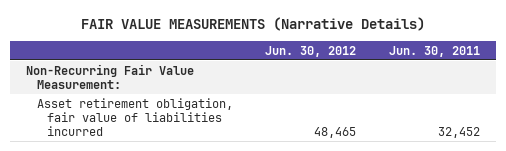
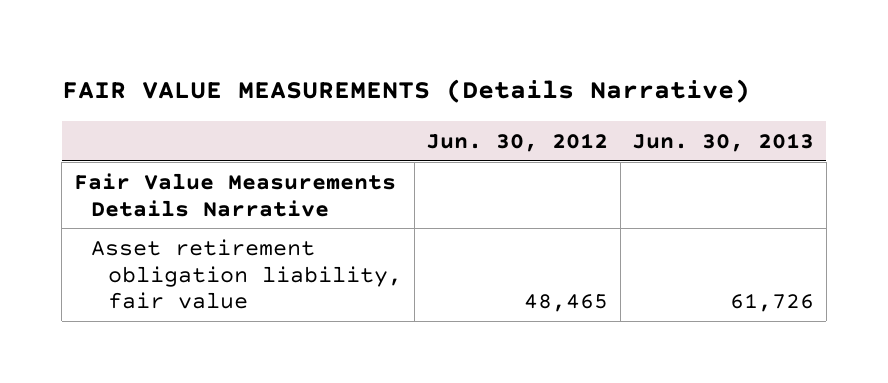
- FAIR VALUE MEASUREMENTS (Narrative Details)
+ FAIR VALUE MEASUREMENTS (Details Narrative)
- | Jun. 30, 2012 | Jun. 30, 2011
+ | Jun. 30, 2012 | Jun. 30, 2013
- Non-Recurring Fair Value Measurement:
- Asset retirement obligation, fair value of liabilities incurred | 48,465 | 32,452
+ Fair Value Measurements Details Narrative
+ Asset retirement obligation liability, fair value | 48,465 | 61,726

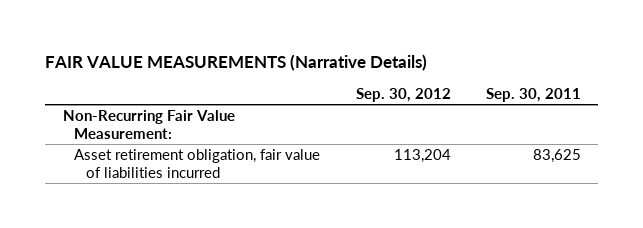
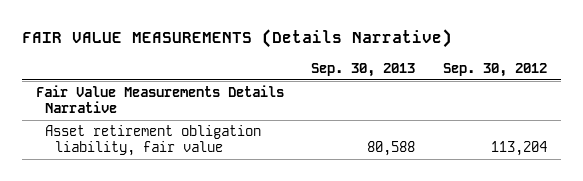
- FAIR VALUE MEASUREMENTS (Narrative Details)
+ FAIR VALUE MEASUREMENTS (Details Narrative)
- | Sep. 30, 2012 | Sep. 30, 2011
+ | Sep. 30, 2013 | Sep. 30, 2012
- Non-Recurring Fair Value Measurement:
- Asset retirement obligation, fair value of liabilities incurred | 113,204 | 83,625
+ Fair Value Measurements Details Narrative
+ Asset retirement obligation liability, fair value | 80,588 | 113,204

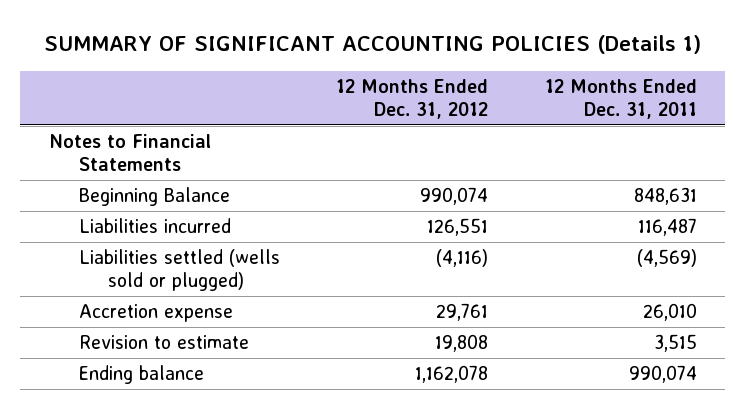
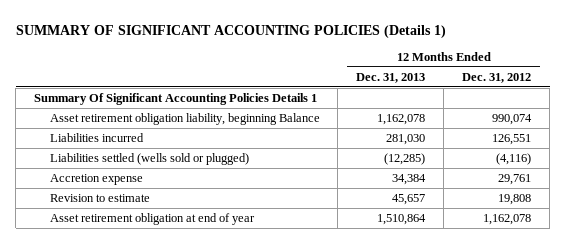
- | 12 Months Ended Dec. 31, 2012 | 12 Months Ended Dec. 31, 2011
+ | 12 Months Ended Dec. 31, 2013 | 12 Months Ended Dec. 31, 2012
- Notes to Financial Statements
- Beginning Balance | 990,074 | 848,631
+ Summary Of Significant Accounting Policies Details 1
+ Asset retirement obligation liability, beginning Balance | 1,162,078 | 990,074
- Ending balance | 1,162,078 | 990,074
+ Asset retirement obligation at end of year | 1,510,864 | 1,162,078

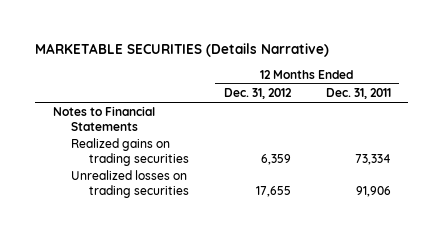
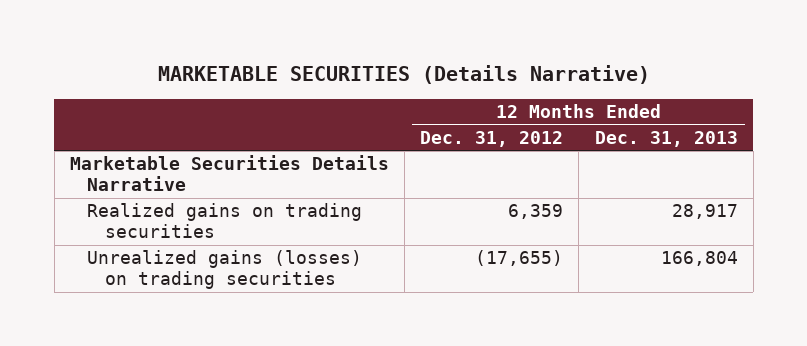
- | 12 Months Ended Dec. 31, 2012 | 12 Months Ended Dec. 31, 2011
+ | 12 Months Ended Dec. 31, 2012 | 12 Months Ended Dec. 31, 2013
- Notes to Financial Statements
+ Marketable Securities Details Narrative
- Unrealized losses on trading securities | 17,655 | 91,906
+ Unrealized gains (losses) on trading securities | (17,655) | 166,804

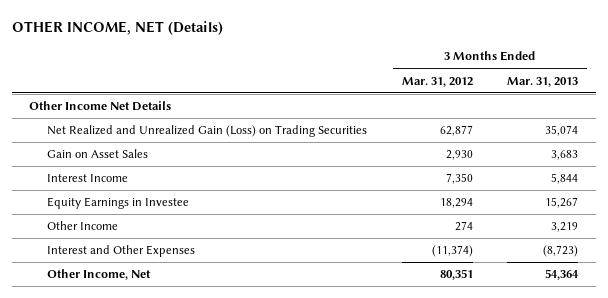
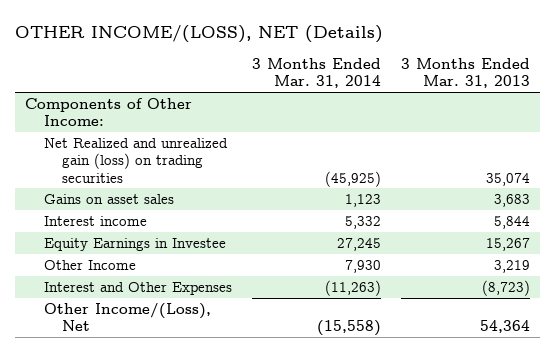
- OTHER INCOME, NET (Details)
+ OTHER INCOME/(LOSS), NET (Details)
- | 3 Months Ended Mar. 31, 2012 | 3 Months Ended Mar. 31, 2013
+ | 3 Months Ended Mar. 31, 2014 | 3 Months Ended Mar. 31, 2013
- Other Income Net Details
- Net Realized and Unrealized Gain (Loss) on Trading Securities | 62,877 | 35,074
- Gain on Asset Sales | 2,930 | 3,683
- Interest Income | 7,350 | 5,844
+ Components of Other Income:
+ Net Realized and unrealized gain (loss) on trading securities | (45,925) | 35,074
+ Gains on asset sales | 1,123 | 3,683
+ Interest income | 5,332 | 5,844
- Other Income, Net | 80,351 | 54,364
+ Other Income/(Loss), Net | (15,558) | 54,364

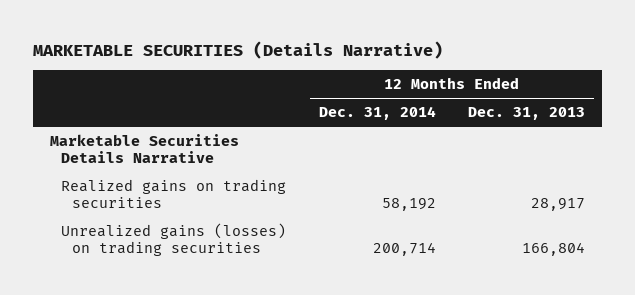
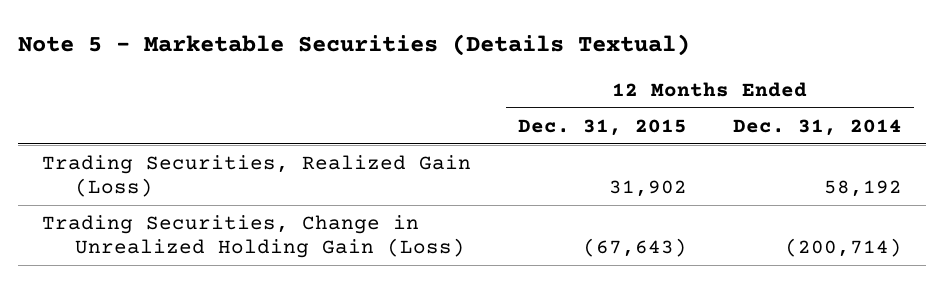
- MARKETABLE SECURITIES (Details Narrative)
+ Note 5 - Marketable Securities (Details Textual)
- | 12 Months Ended Dec. 31, 2014 | 12 Months Ended Dec. 31, 2013
+ | 12 Months Ended Dec. 31, 2015 | 12 Months Ended Dec. 31, 2014
- Marketable Securities Details Narrative
- Realized gains on trading securities | 58,192 | 28,917
- Unrealized gains (losses) on trading securities | 200,714 | 166,804
+ Trading Securities, Realized Gain (Loss) | 31,902 | 58,192
+ Trading Securities, Change in Unrealized Holding Gain (Loss) | (67,643) | (200,714)

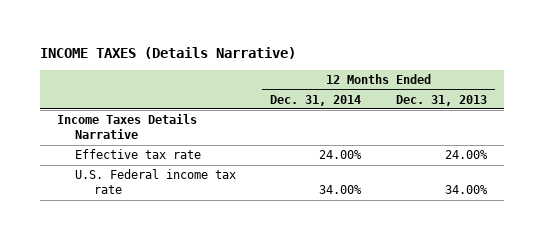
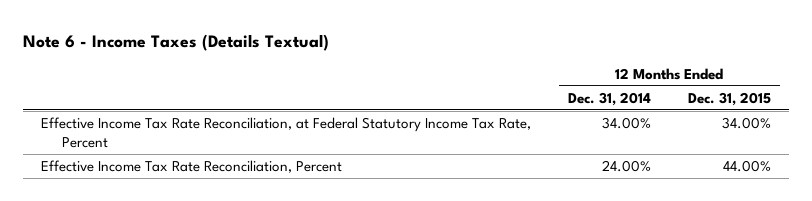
- INCOME TAXES (Details Narrative)
+ Note 6 - Income Taxes (Details Textual)
- | 12 Months Ended Dec. 31, 2014 | 12 Months Ended Dec. 31, 2013
+ | 12 Months Ended Dec. 31, 2014 | 12 Months Ended Dec. 31, 2015
- Income Taxes Details Narrative
- Effective tax rate | 24.00% | 24.00%
- U.S. Federal income tax rate | 34.00% | 34.00%
+ Effective Income Tax Rate Reconciliation, at Federal Statutory Income Tax Rate, Percent | 34.00% | 34.00%
+ Effective Income Tax Rate Reconciliation, Percent | 24.00% | 44.00%

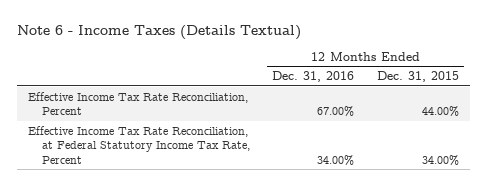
- | 12 Months Ended Dec. 31, 2014 | 12 Months Ended Dec. 31, 2015
+ | 12 Months Ended Dec. 31, 2016 | 12 Months Ended Dec. 31, 2015
moved down: Effective Income Tax Rate Reconciliation, at Federal Statutory Income Tax Rate, Percent | 34.00% | 34.00%

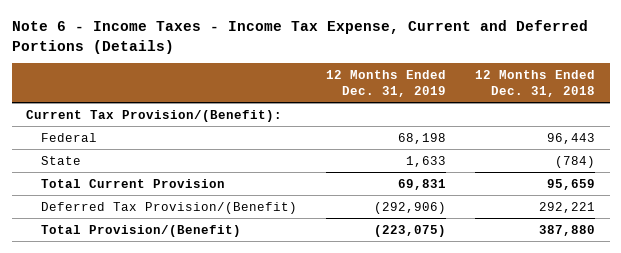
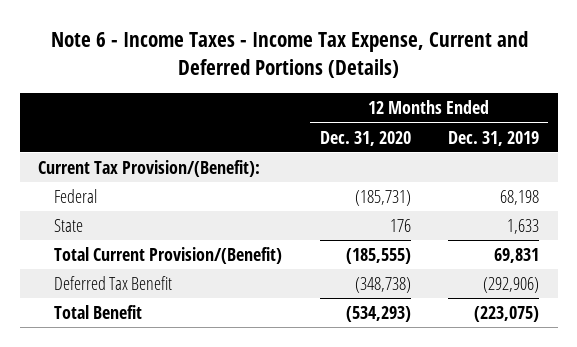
- | 12 Months Ended Dec. 31, 2019 | 12 Months Ended Dec. 31, 2018
+ | 12 Months Ended Dec. 31, 2020 | 12 Months Ended Dec. 31, 2019
- Total Current Provision | 69,831 | 95,659
- Deferred Tax Provision/(Benefit) | (292,906) | 292,221
- Total Provision/(Benefit) | (223,075) | 387,880
+ Total Current Provision/(Benefit) | (185,555) | 69,831
+ Deferred Tax Benefit | (348,738) | (292,906)
+ Total Benefit | (534,293) | (223,075)

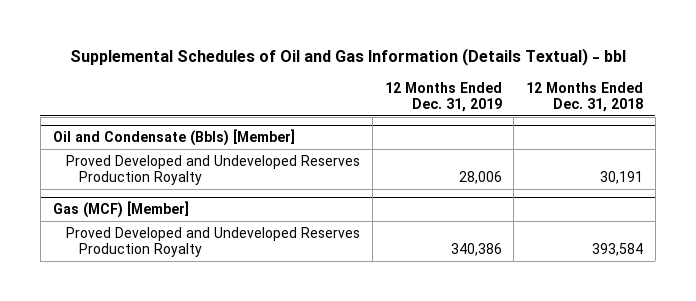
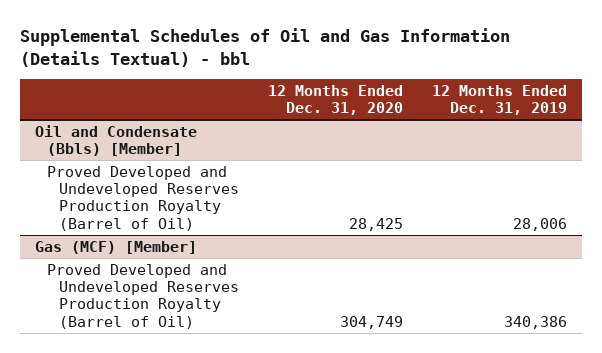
- | 12 Months Ended Dec. 31, 2019 | 12 Months Ended Dec. 31, 2018
+ | 12 Months Ended Dec. 31, 2020 | 12 Months Ended Dec. 31, 2019
@ Oil and Condensate (Bbls) [Member]
- Proved Developed and Undeveloped Reserves Production Royalty | 28,006 | 30,191
+ Proved Developed and Undeveloped Reserves Production Royalty (Barrel of Oil) | 28,425 | 28,006
@ Gas (MCF) [Member]
- Proved Developed and Undeveloped Reserves Production Royalty | 340,386 | 393,584
+ Proved Developed and Undeveloped Reserves Production Royalty (Barrel of Oil) | 304,749 | 340,386

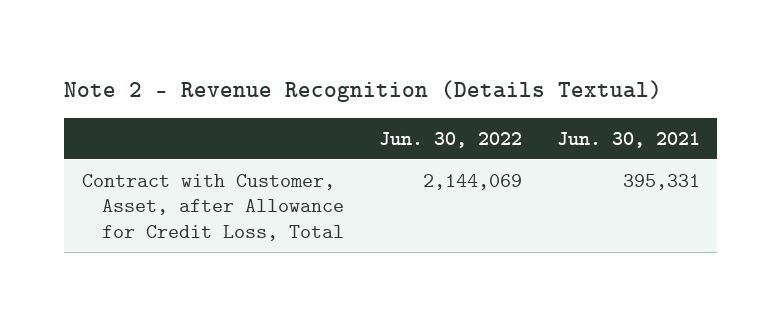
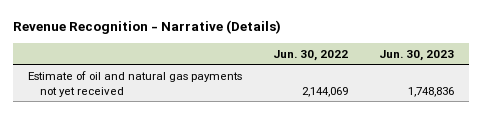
- Note 2 - Revenue Recognition (Details Textual)
+ Revenue Recognition - Narrative (Details)
- | Jun. 30, 2022 | Jun. 30, 2021
+ | Jun. 30, 2022 | Jun. 30, 2023
- Contract with Customer, Asset, after Allowance for Credit Loss, Total | 2,144,069 | 395,331
+ Estimate of oil and natural gas payments not yet received | 2,144,069 | 1,748,836

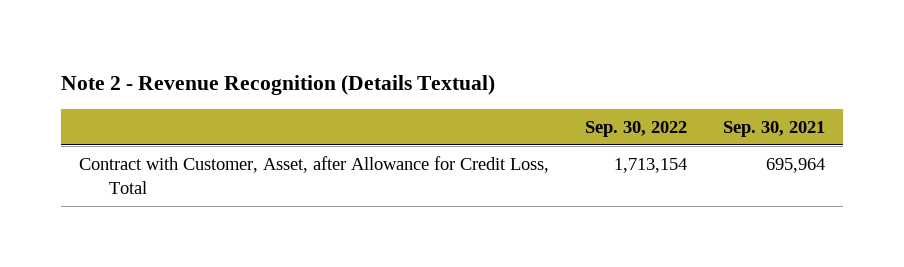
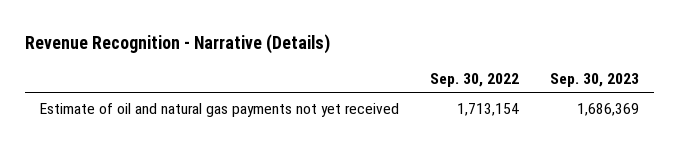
- Note 2 - Revenue Recognition (Details Textual)
+ Revenue Recognition - Narrative (Details)
- | Sep. 30, 2022 | Sep. 30, 2021
+ | Sep. 30, 2022 | Sep. 30, 2023
- Contract with Customer, Asset, after Allowance for Credit Loss, Total | 1,713,154 | 695,964
+ Estimate of oil and natural gas payments not yet received | 1,713,154 | 1,686,369

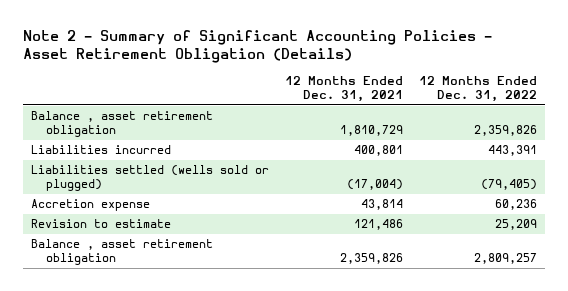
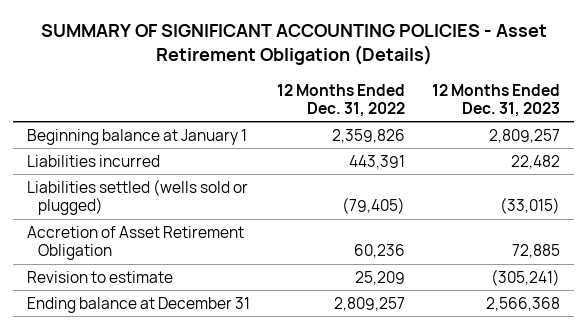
- Note 2 - Summary of Significant Accounting Policies - Asset Retirement Obligation (Details)
+ SUMMARY OF SIGNIFICANT ACCOUNTING POLICIES - Asset Retirement Obligation (Details)
- | 12 Months Ended Dec. 31, 2021 | 12 Months Ended Dec. 31, 2022
+ | 12 Months Ended Dec. 31, 2022 | 12 Months Ended Dec. 31, 2023
- Balance , asset retirement obligation | 1,810,729 | 2,359,826
+ Beginning balance at January 1 | 2,359,826 | 2,809,257
- Accretion expense | 43,814 | 60,236
+ Accretion of Asset Retirement Obligation | 60,236 | 72,885
- Balance , asset retirement obligation | 2,359,826 | 2,809,257
+ Ending balance at December 31 | 2,809,257 | 2,566,368

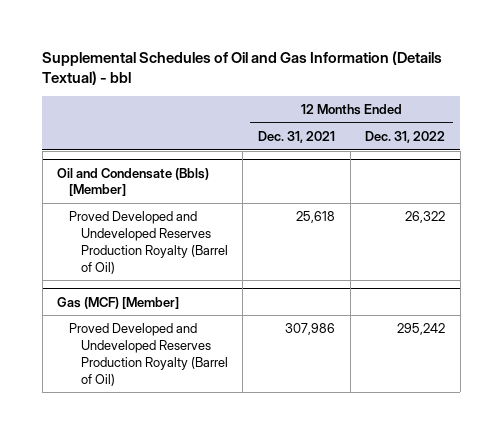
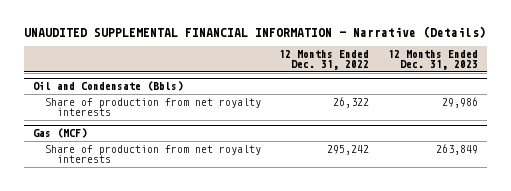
- Supplemental Schedules of Oil and Gas Information (Details Textual) - bbl
+ UNAUDITED SUPPLEMENTAL FINANCIAL INFORMATION - Narrative (Details)
- | 12 Months Ended Dec. 31, 2021 | 12 Months Ended Dec. 31, 2022
+ | 12 Months Ended Dec. 31, 2022 | 12 Months Ended Dec. 31, 2023
- Oil and Condensate (Bbls) [Member]
- Proved Developed and Undeveloped Reserves Production Royalty (Barrel of Oil) | 25,618 | 26,322
- Gas (MCF) [Member]
- Proved Developed and Undeveloped Reserves Production Royalty (Barrel of Oil) | 307,986 | 295,242
+ Oil and Condensate (Bbls)
+ Share of production from net royalty interests | 26,322 | 29,986
+ Gas (MCF)
+ Share of production from net royalty interests | 295,242 | 263,849

